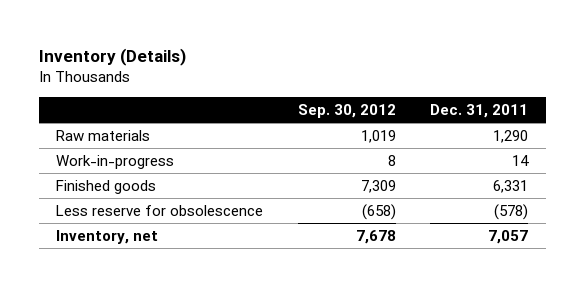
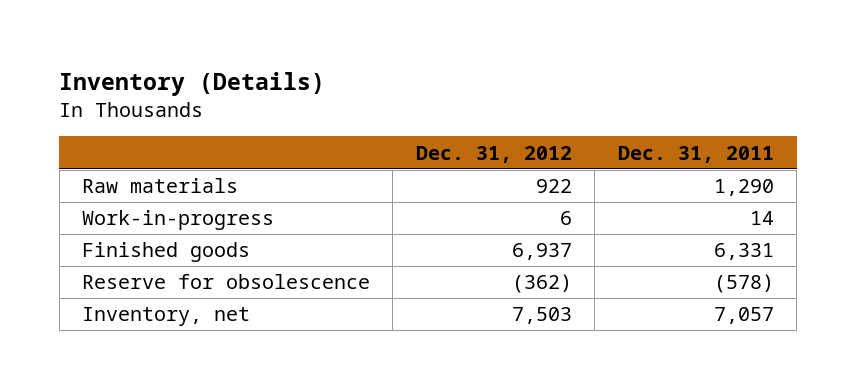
- | Sep. 30, 2012 | Dec. 31, 2011
+ | Dec. 31, 2012 | Dec. 31, 2011
- Less reserve for obsolescence | (658) | (578)
+ Reserve for obsolescence | (362) | (578)

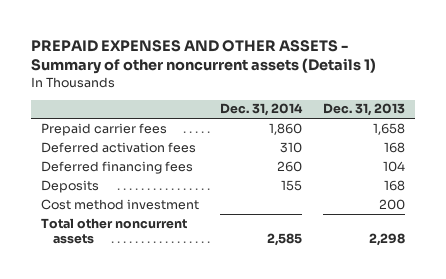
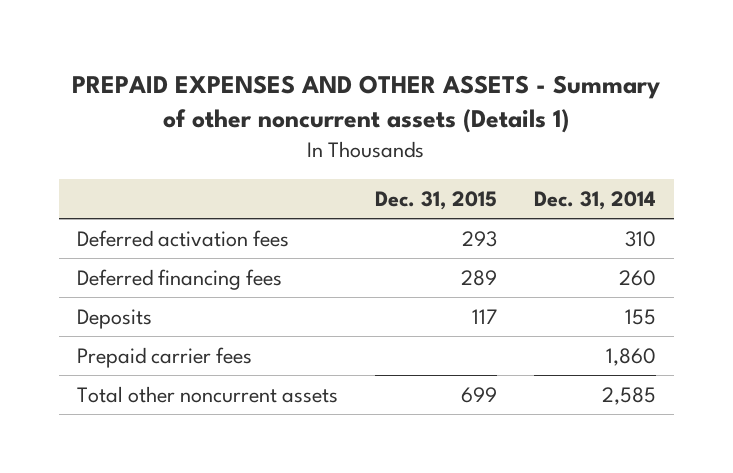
- | Dec. 31, 2014 | Dec. 31, 2013
+ | Dec. 31, 2015 | Dec. 31, 2014
- Cost method investment | | 200
moved down: Prepaid carrier fees | | 1,860

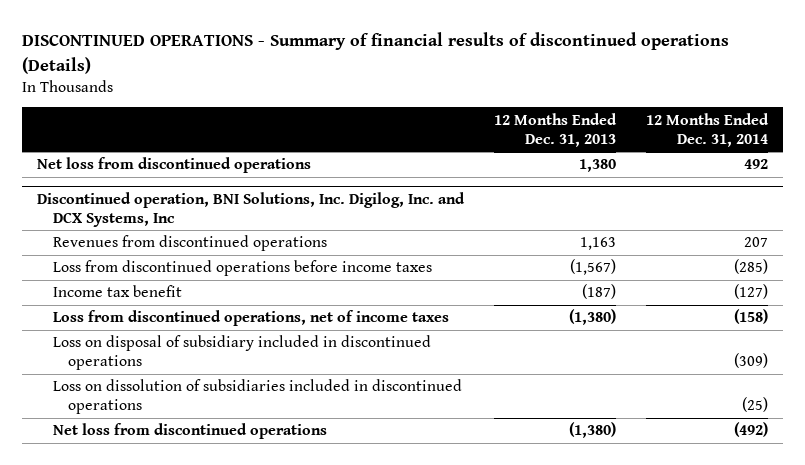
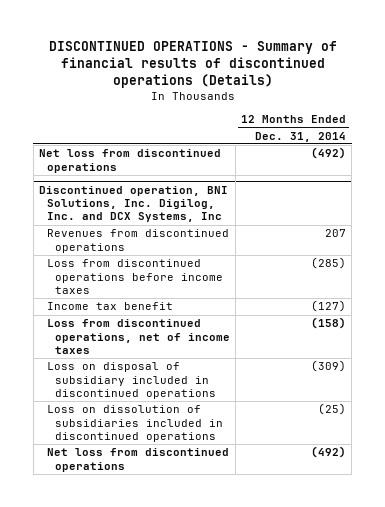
- | 12 Months Ended Dec. 31, 2013 | 12 Months Ended Dec. 31, 2014
+ | 12 Months Ended Dec. 31, 2014
- Net loss from discontinued operations | 1,380 | 492
+ Net loss from discontinued operations | (492)

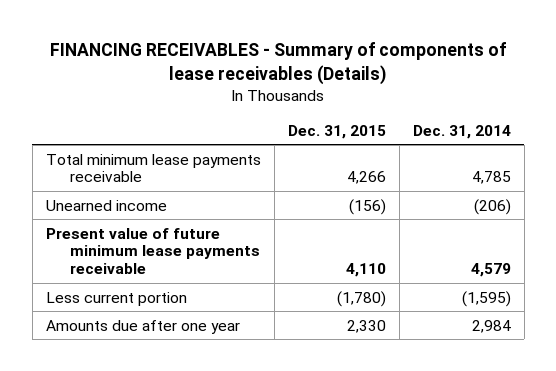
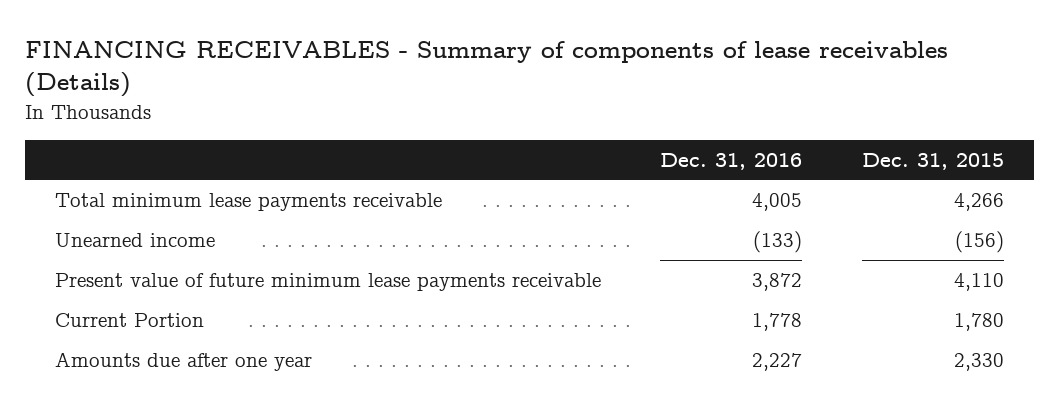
- | Dec. 31, 2015 | Dec. 31, 2014
+ | Dec. 31, 2016 | Dec. 31, 2015
- Less current portion | (1,780) | (1,595)
+ Current Portion | 1,778 | 1,780

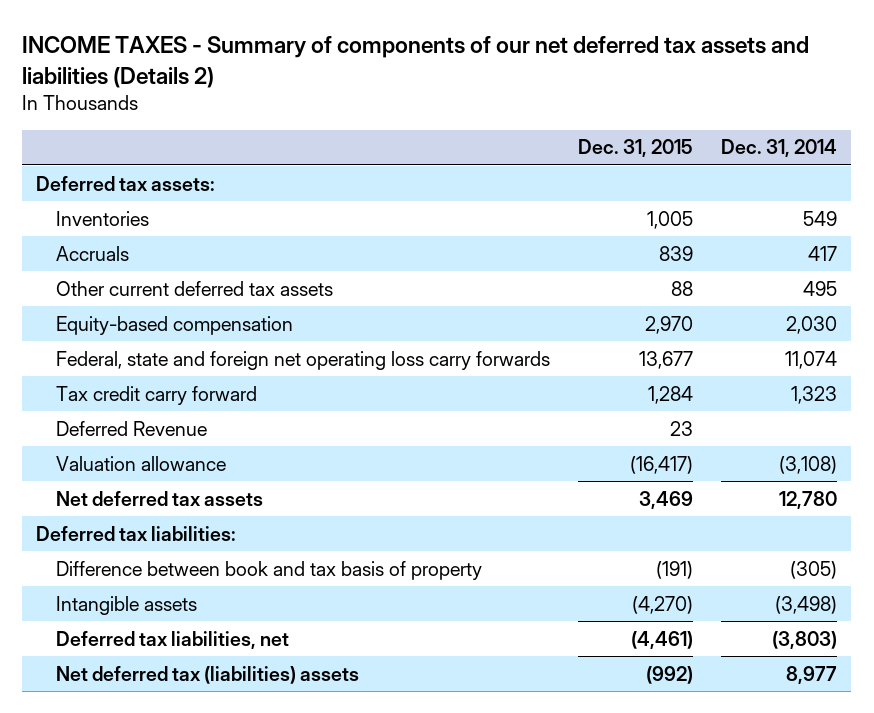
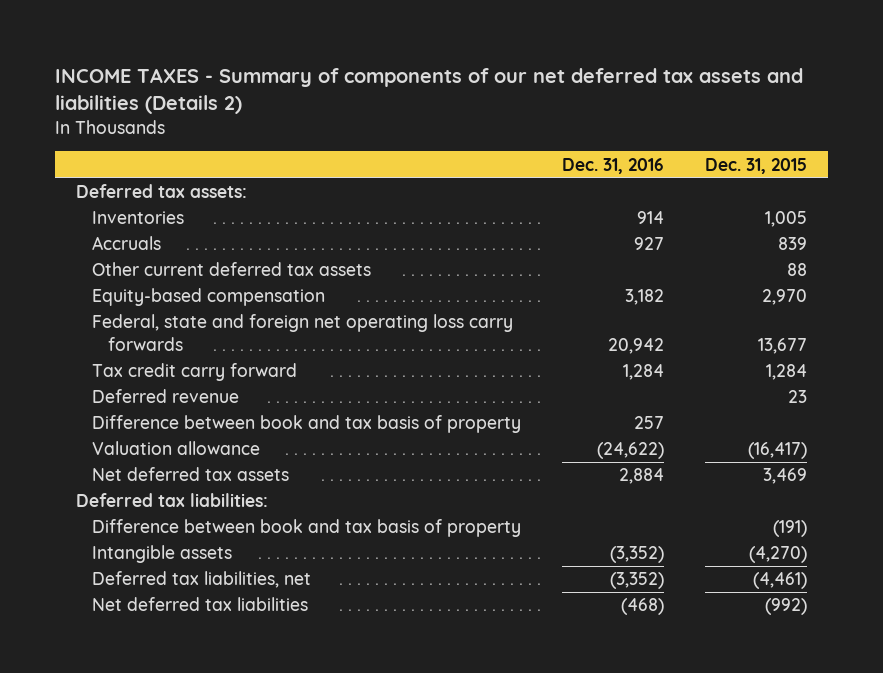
- | Dec. 31, 2015 | Dec. 31, 2014
+ | Dec. 31, 2016 | Dec. 31, 2015
- Deferred Revenue | 23 |
+ Deferred revenue | | 23
+ Difference between book and tax basis of property | 257 |
- Net deferred tax (liabilities) assets | (992) | 8,977
+ Net deferred tax liabilities | (468) | (992)

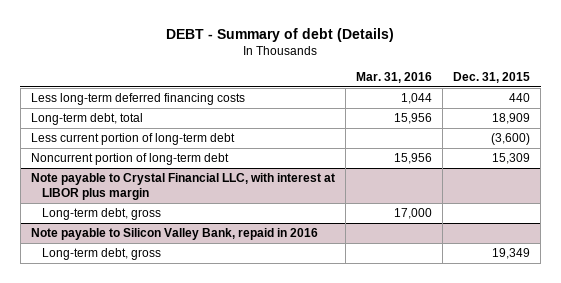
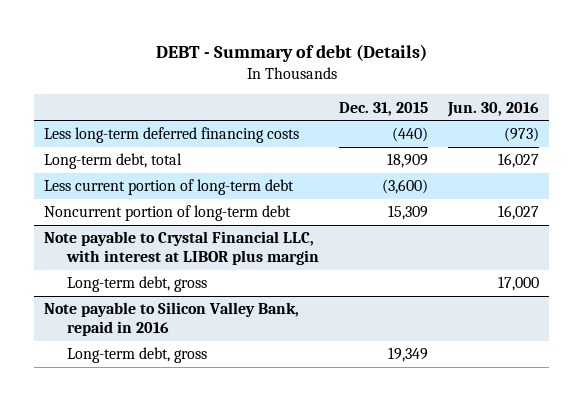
- | Mar. 31, 2016 | Dec. 31, 2015
+ | Dec. 31, 2015 | Jun. 30, 2016
- Less long-term deferred financing costs | 1,044 | 440
+ Less long-term deferred financing costs | (440) | (973)

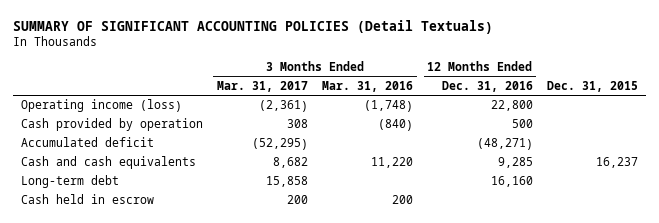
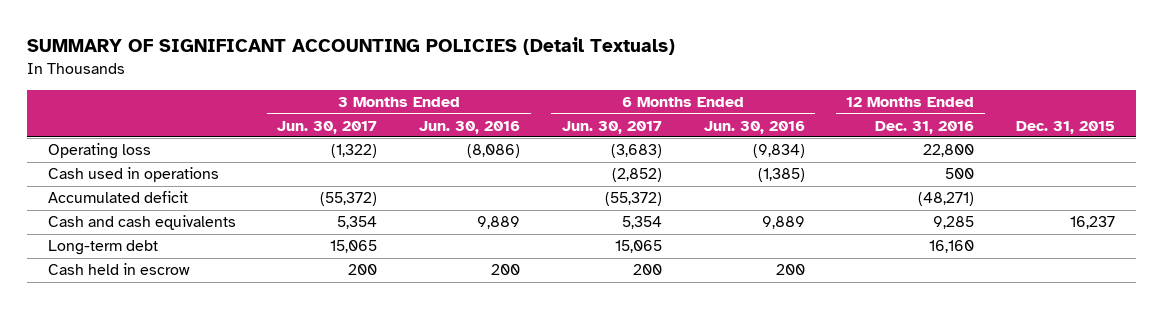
- | 3 Months Ended Mar. 31, 2017 | 3 Months Ended Mar. 31, 2016 | 12 Months Ended Dec. 31, 2016 | Dec. 31, 2015
+ | 3 Months Ended Jun. 30, 2017 | 3 Months Ended Jun. 30, 2016 | 6 Months Ended Jun. 30, 2017 | 6 Months Ended Jun. 30, 2016 | 12 Months Ended Dec. 31, 2016 | Dec. 31, 2015
- Operating income (loss) | (2,361) | (1,748) | 22,800 |
- Cash provided by operation | 308 | (840) | 500 |
+ Operating loss | (1,322) | (8,086) | (3,683) | (9,834) | 22,800 |
+ Cash used in operations | | | (2,852) | (1,385) | 500 |

